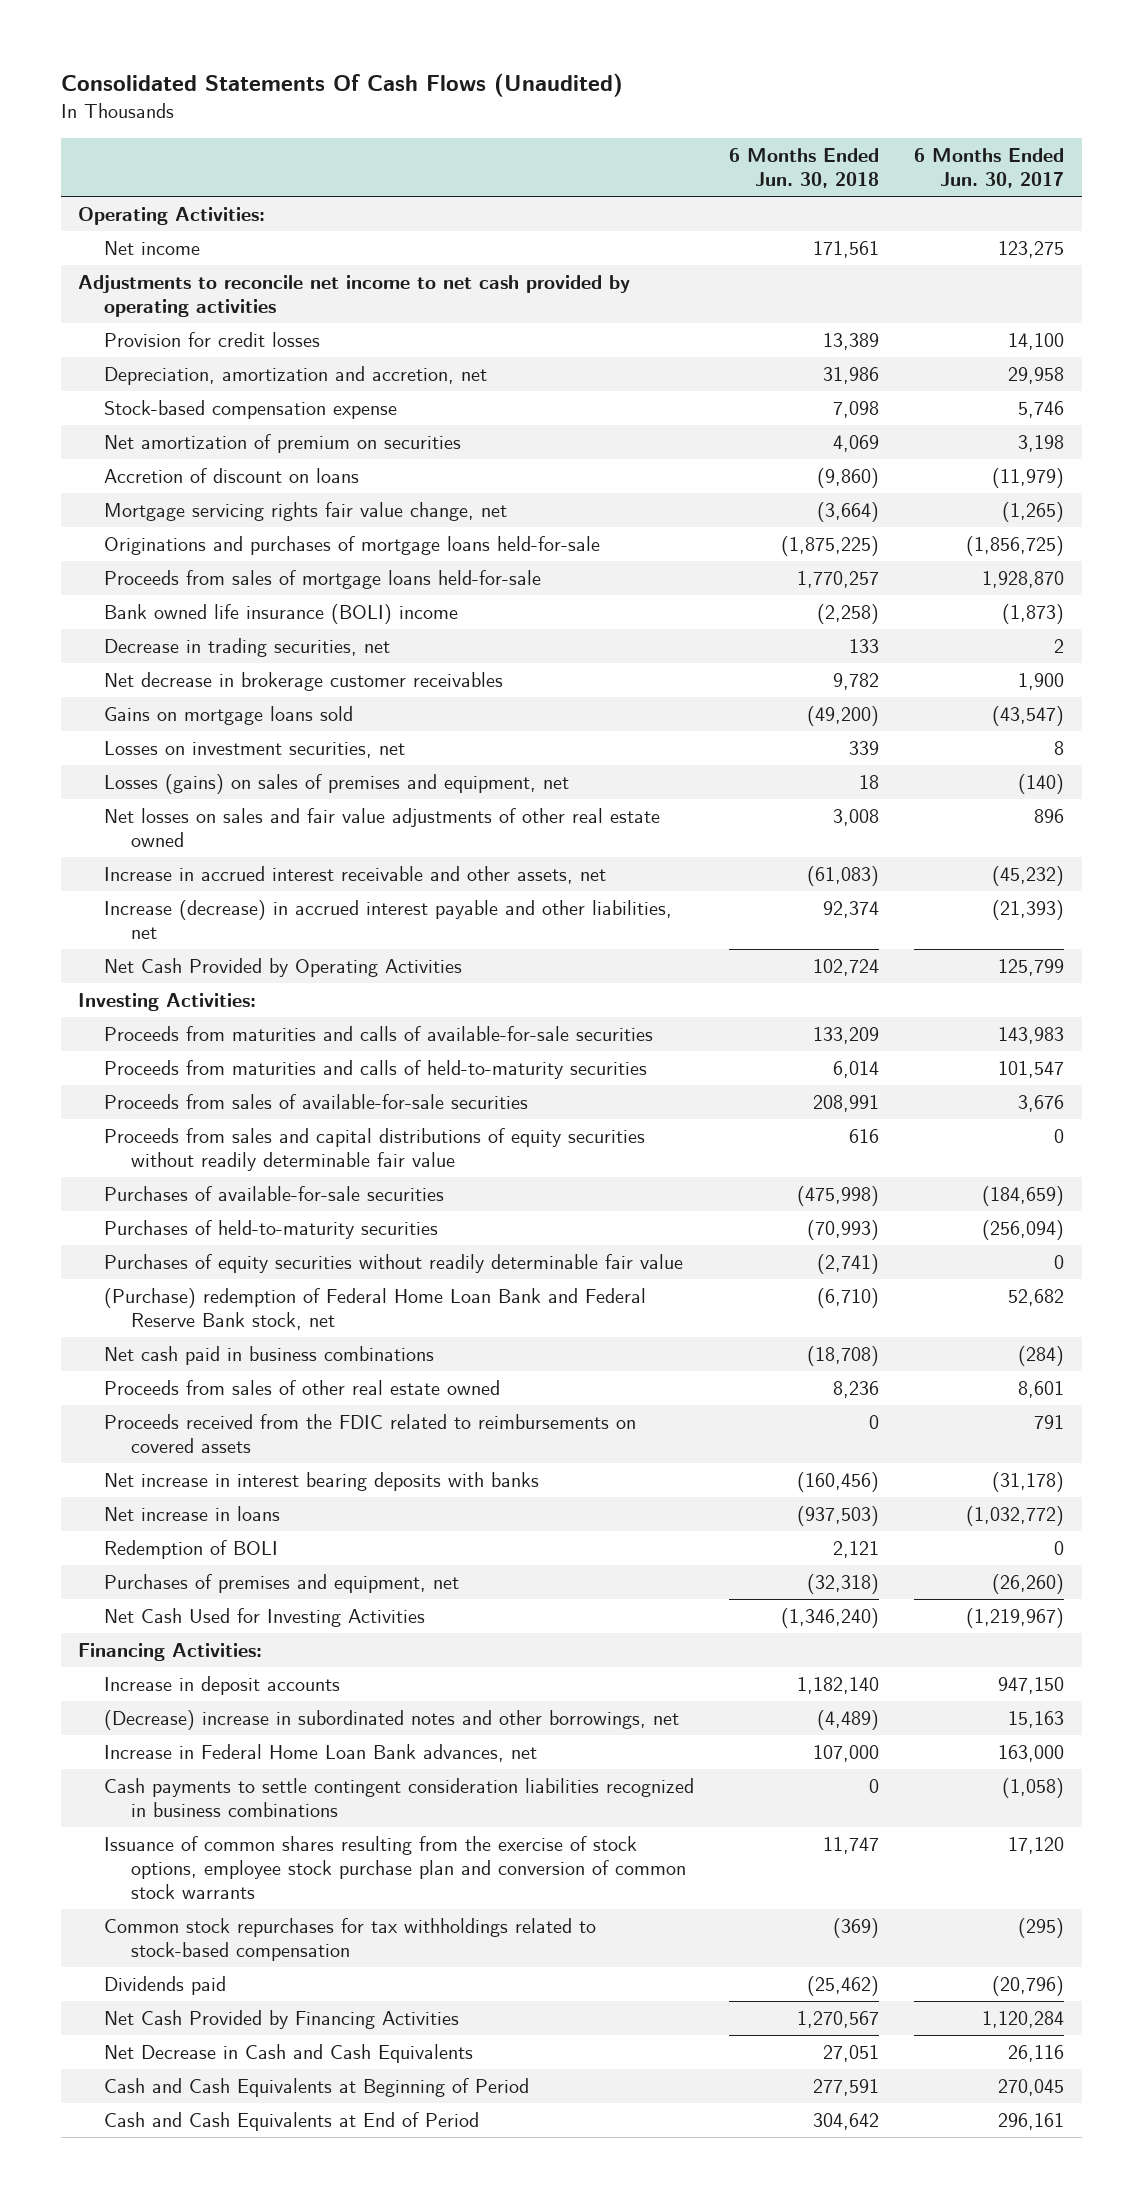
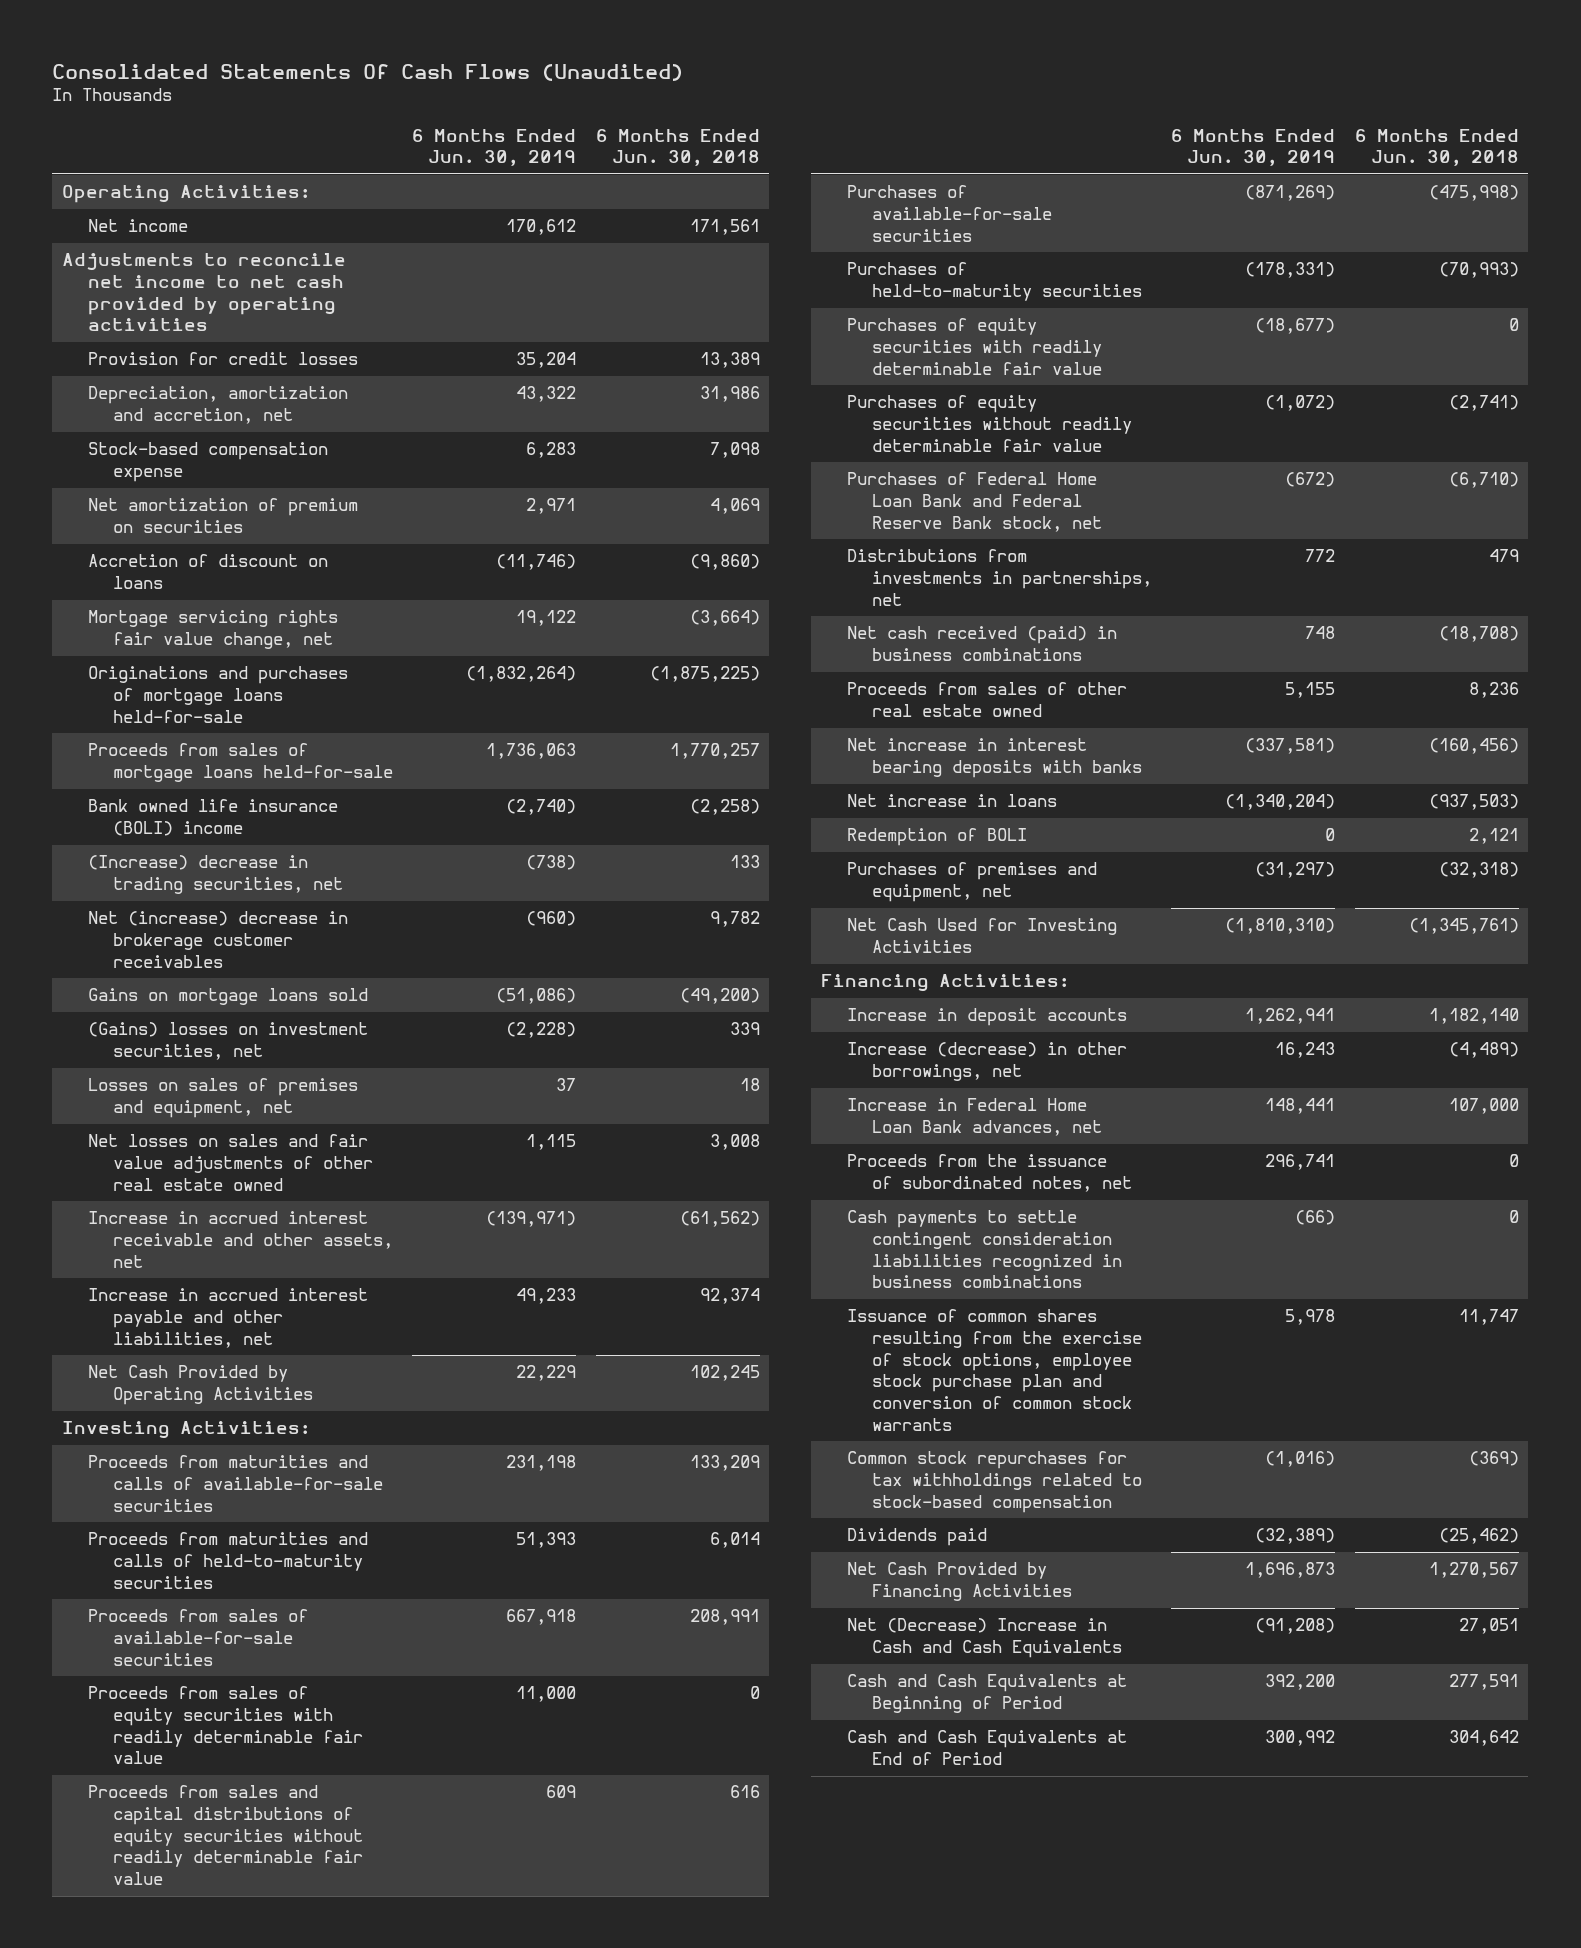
- | 6 Months Ended Jun. 30, 2018 | 6 Months Ended Jun. 30, 2017
+ | 6 Months Ended Jun. 30, 2019 | 6 Months Ended Jun. 30, 2018
- Decrease in trading securities, net | 133 | 2
- Net decrease in brokerage customer receivables | 9,782 | 1,900
+ (Increase) decrease in trading securities, net | (738) | 133
+ Net (increase) decrease in brokerage customer receivables | (960) | 9,782
- Losses on investment securities, net | 339 | 8
- Losses (gains) on sales of premises and equipment, net | 18 | (140)
+ (Gains) losses on investment securities, net | (2,228) | 339
+ Losses on sales of premises and equipment, net | 37 | 18
- Increase in accrued interest receivable and other assets, net | (61,083) | (45,232)
- Increase (decrease) in accrued interest payable and other liabilities, net | 92,374 | (21,393)
- Net Cash Provided by Operating Activities | 102,724 | 125,799
+ Increase in accrued interest receivable and other assets, net | (139,971) | (61,562)
+ Increase in accrued interest payable and other liabilities, net | 49,233 | 92,374
+ Net Cash Provided by Operating Activities | 22,229 | 102,245
+ Proceeds from sales of equity securities with readily determinable fair value | 11,000 | 0
+ Purchases of equity securities with readily determinable fair value | (18,677) | 0
- (Purchase) redemption of Federal Home Loan Bank and Federal Reserve Bank stock, net | (6,710) | 52,682
- Net cash paid in business combinations | (18,708) | (284)
+ Purchases of Federal Home Loan Bank and Federal Reserve Bank stock, net | (672) | (6,710)
+ Distributions from investments in partnerships, net | 772 | 479
+ Net cash received (paid) in business combinations | 748 | (18,708)
- Proceeds received from the FDIC related to reimbursements on covered assets | 0 | 791
- Net Cash Used for Investing Activities | (1,346,240) | (1,219,967)
+ Net Cash Used for Investing Activities | (1,810,310) | (1,345,761)
- (Decrease) increase in subordinated notes and other borrowings, net | (4,489) | 15,163
+ Increase (decrease) in other borrowings, net | 16,243 | (4,489)
+ Proceeds from the issuance of subordinated notes, net | 296,741 | 0
- Net Decrease in Cash and Cash Equivalents | 27,051 | 26,116
+ Net (Decrease) Increase in Cash and Cash Equivalents | (91,208) | 27,051

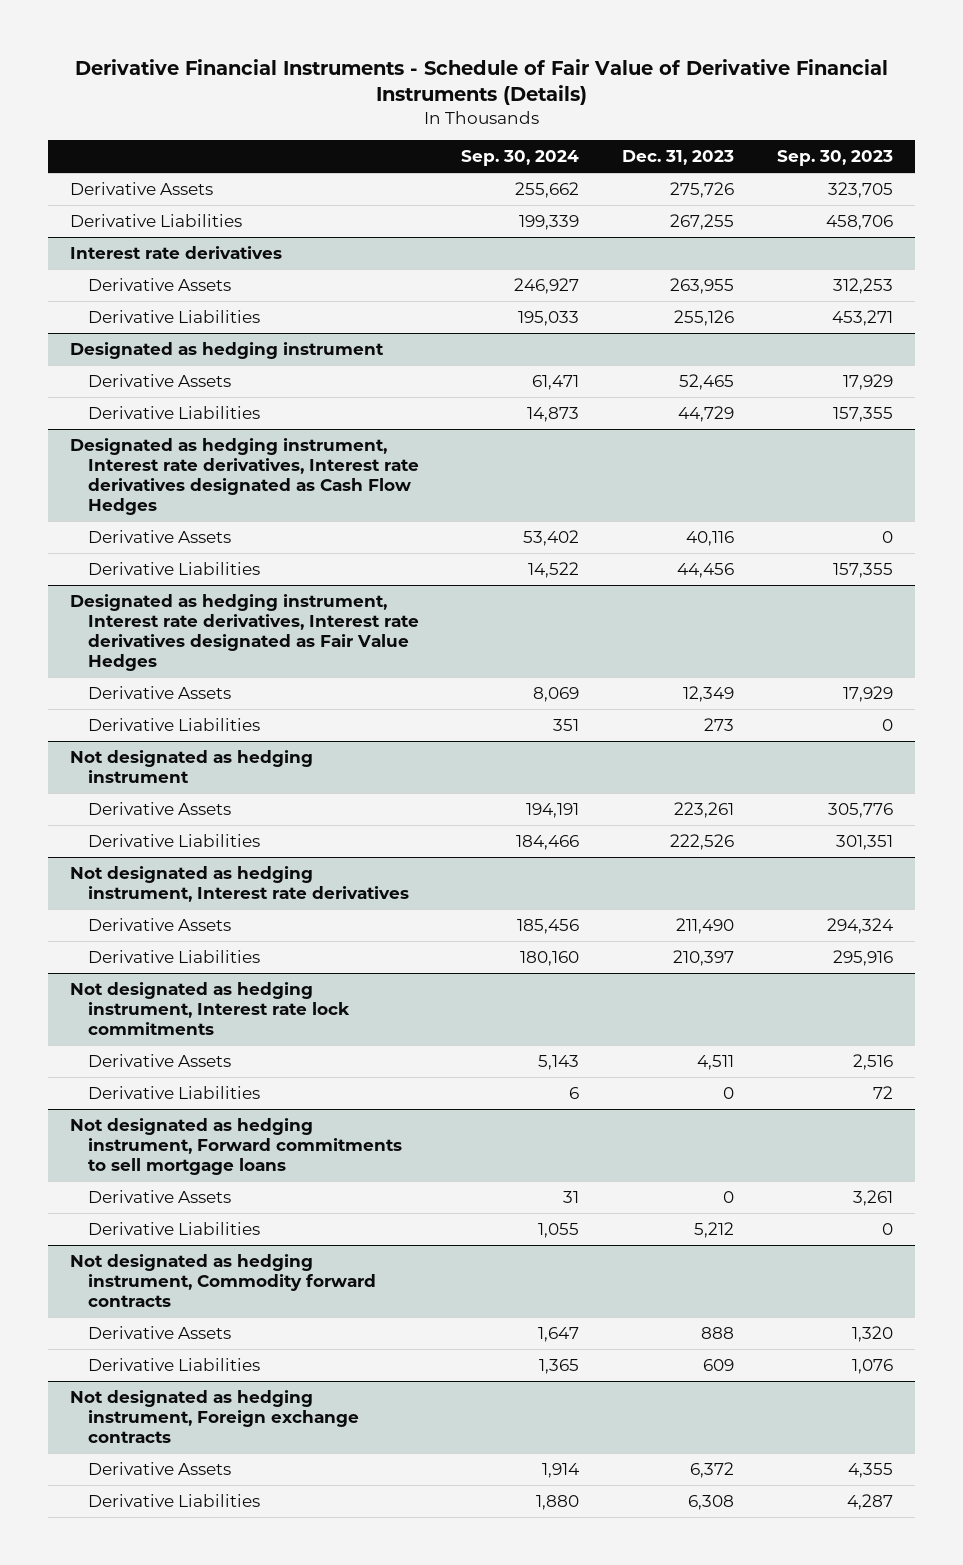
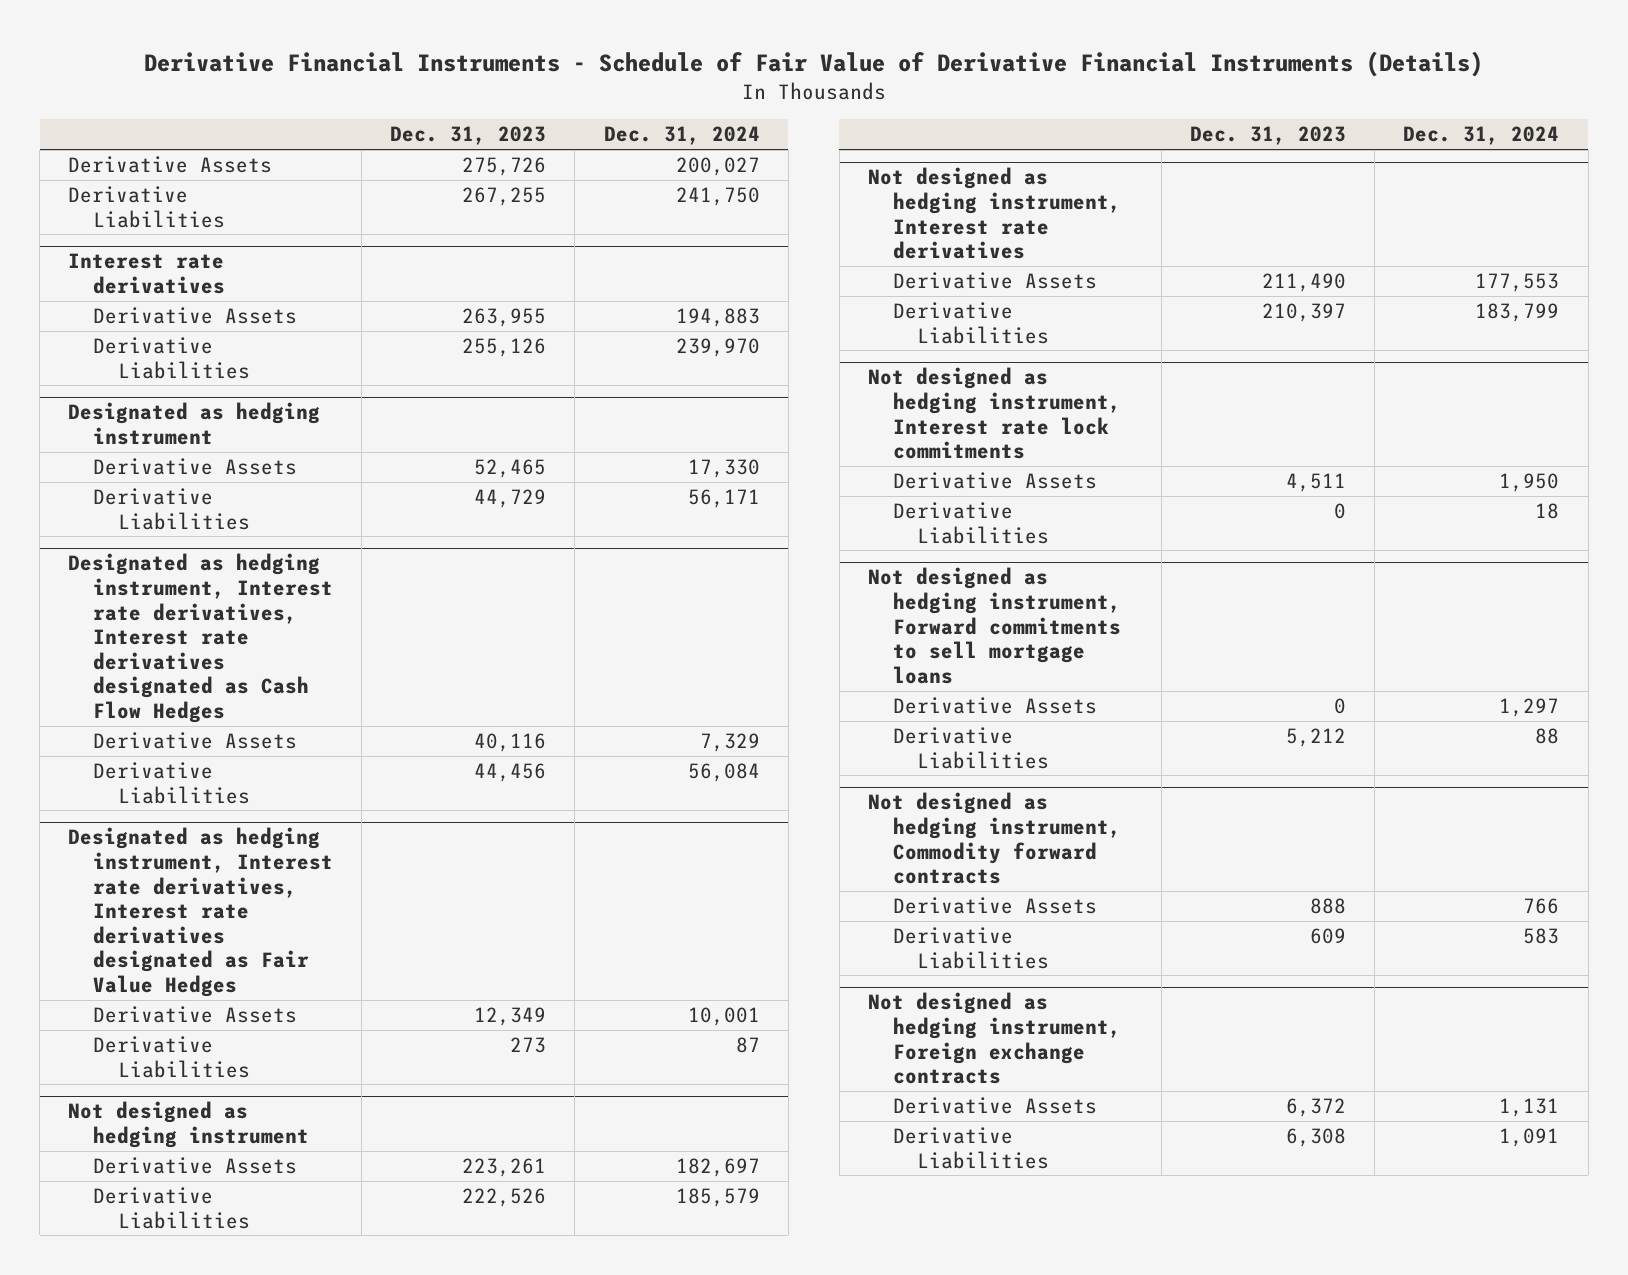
- | Sep. 30, 2024 | Dec. 31, 2023 | Sep. 30, 2023
+ | Dec. 31, 2023 | Dec. 31, 2024
- Not designated as hedging instrument
+ Not designed as hedging instrument
- Not designated as hedging instrument, Interest rate derivatives
+ Not designed as hedging instrument, Interest rate derivatives
- Not designated as hedging instrument, Interest rate lock commitments
+ Not designed as hedging instrument, Interest rate lock commitments
- Not designated as hedging instrument, Forward commitments to sell mortgage loans
+ Not designed as hedging instrument, Forward commitments to sell mortgage loans
- Not designated as hedging instrument, Commodity forward contracts
+ Not designed as hedging instrument, Commodity forward contracts
- Not designated as hedging instrument, Foreign exchange contracts
+ Not designed as hedging instrument, Foreign exchange contracts

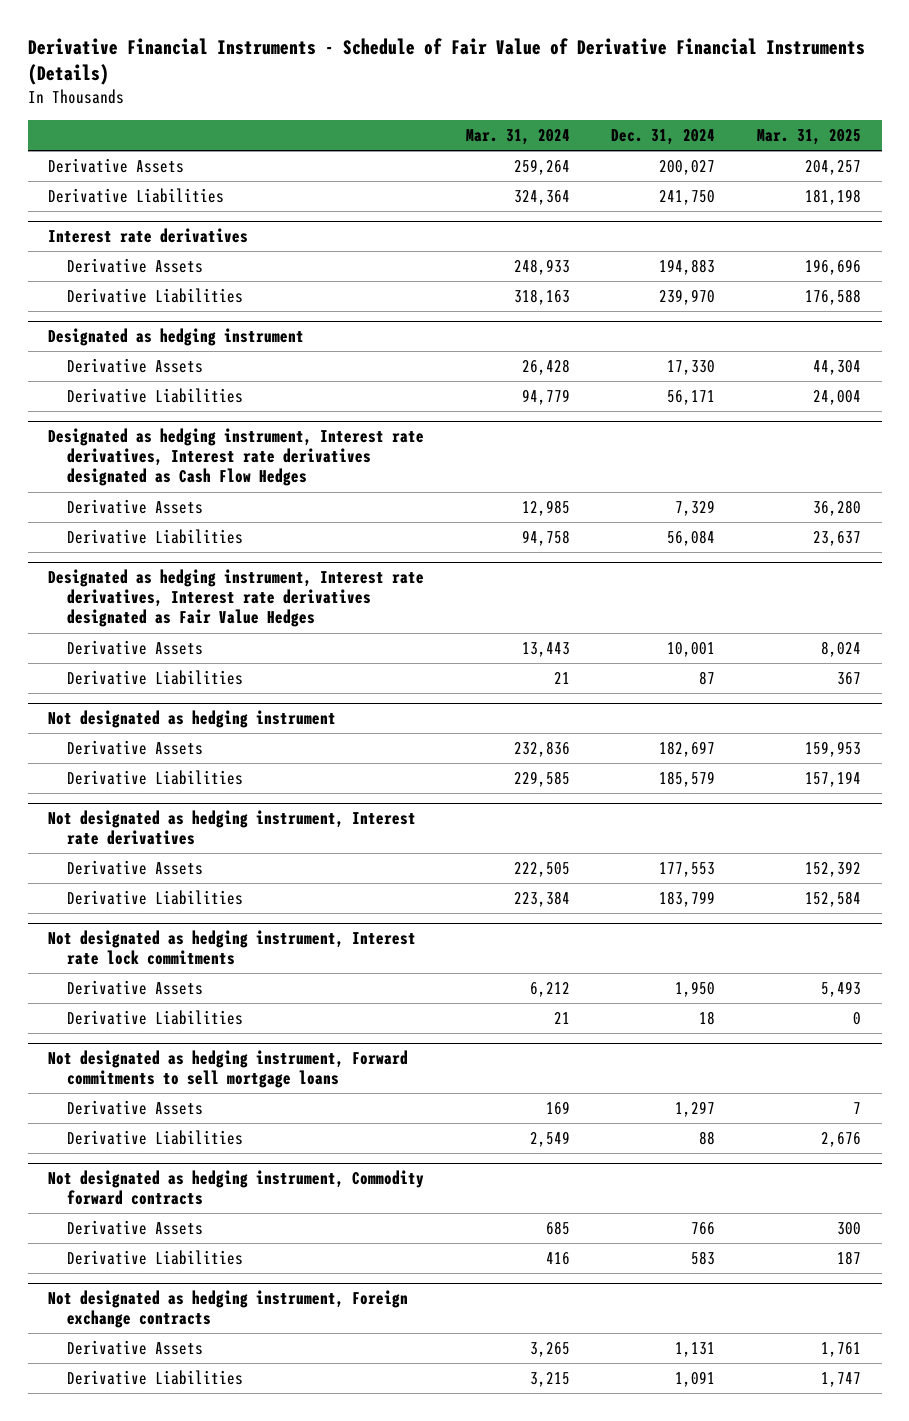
- | Dec. 31, 2023 | Dec. 31, 2024
+ | Mar. 31, 2024 | Dec. 31, 2024 | Mar. 31, 2025
- Not designed as hedging instrument
+ Not designated as hedging instrument
- Not designed as hedging instrument, Interest rate derivatives
+ Not designated as hedging instrument, Interest rate derivatives
- Not designed as hedging instrument, Interest rate lock commitments
+ Not designated as hedging instrument, Interest rate lock commitments
- Not designed as hedging instrument, Forward commitments to sell mortgage loans
+ Not designated as hedging instrument, Forward commitments to sell mortgage loans
- Not designed as hedging instrument, Commodity forward contracts
+ Not designated as hedging instrument, Commodity forward contracts
- Not designed as hedging instrument, Foreign exchange contracts
+ Not designated as hedging instrument, Foreign exchange contracts

